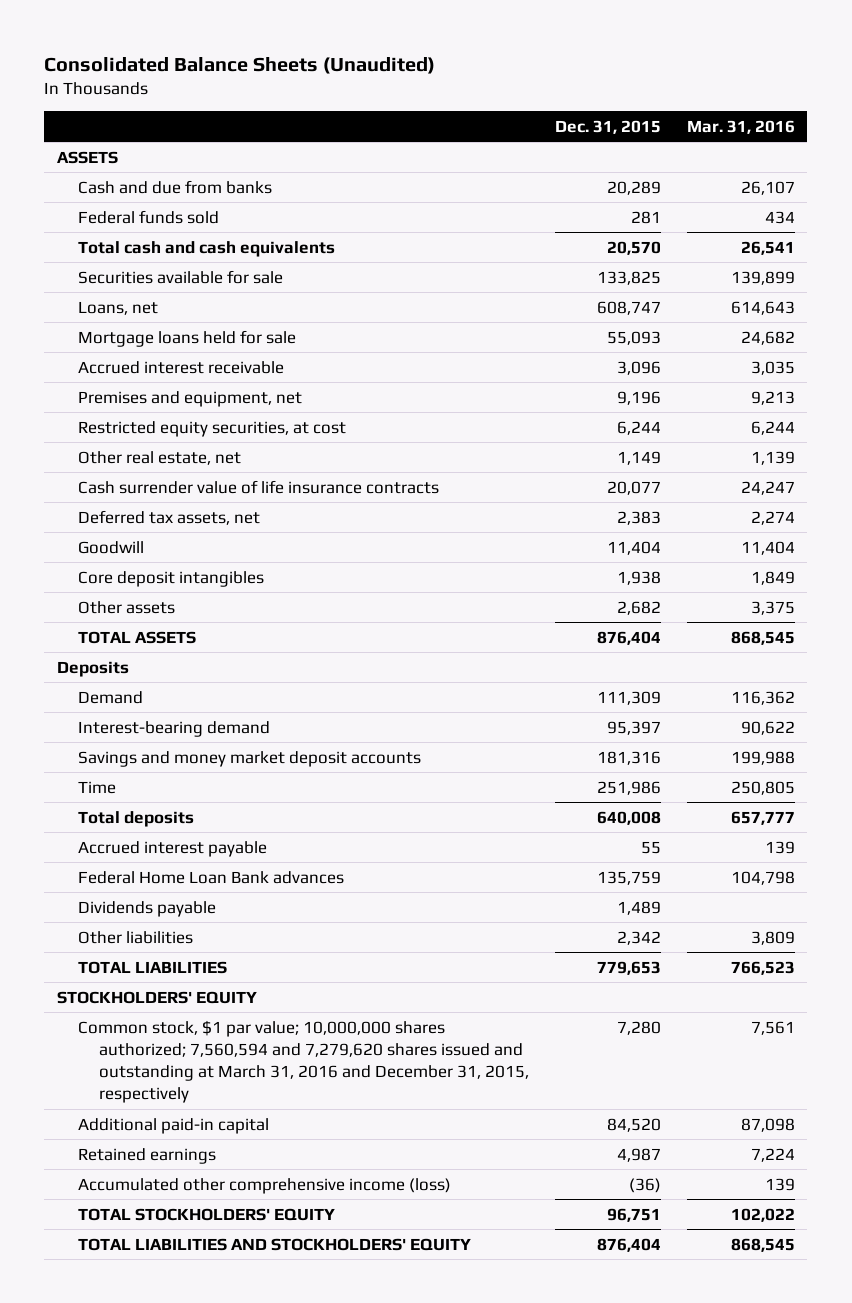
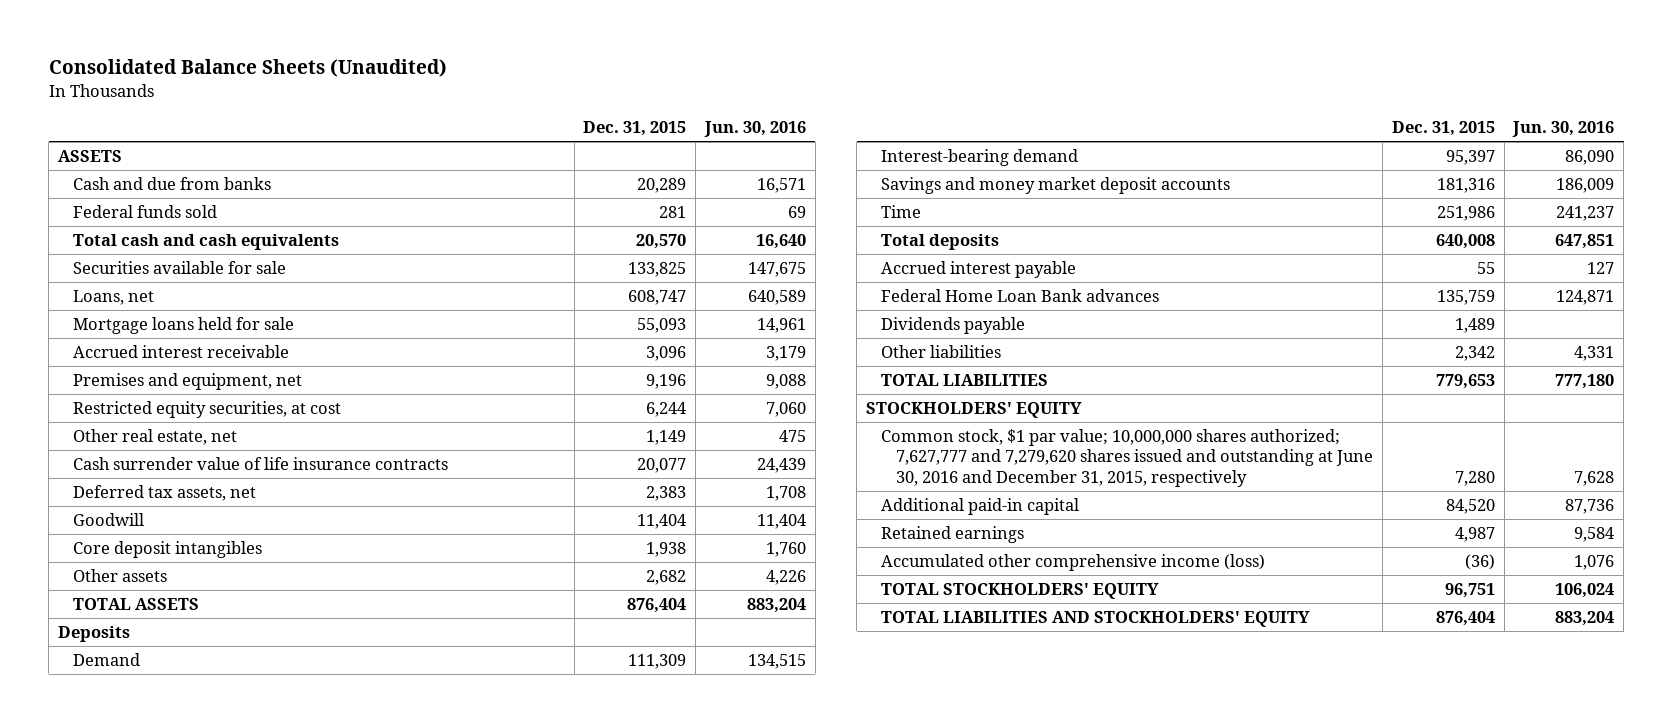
- | Dec. 31, 2015 | Mar. 31, 2016
+ | Dec. 31, 2015 | Jun. 30, 2016
- Common stock, $1 par value; 10,000,000 shares authorized; 7,560,594 and 7,279,620 shares issued and outstanding at March 31, 2016 and December 31, 2015, respectively | 7,280 | 7,561
+ Common stock, $1 par value; 10,000,000 shares authorized; 7,627,777 and 7,279,620 shares issued and outstanding at June 30, 2016 and December 31, 2015, respectively | 7,280 | 7,628

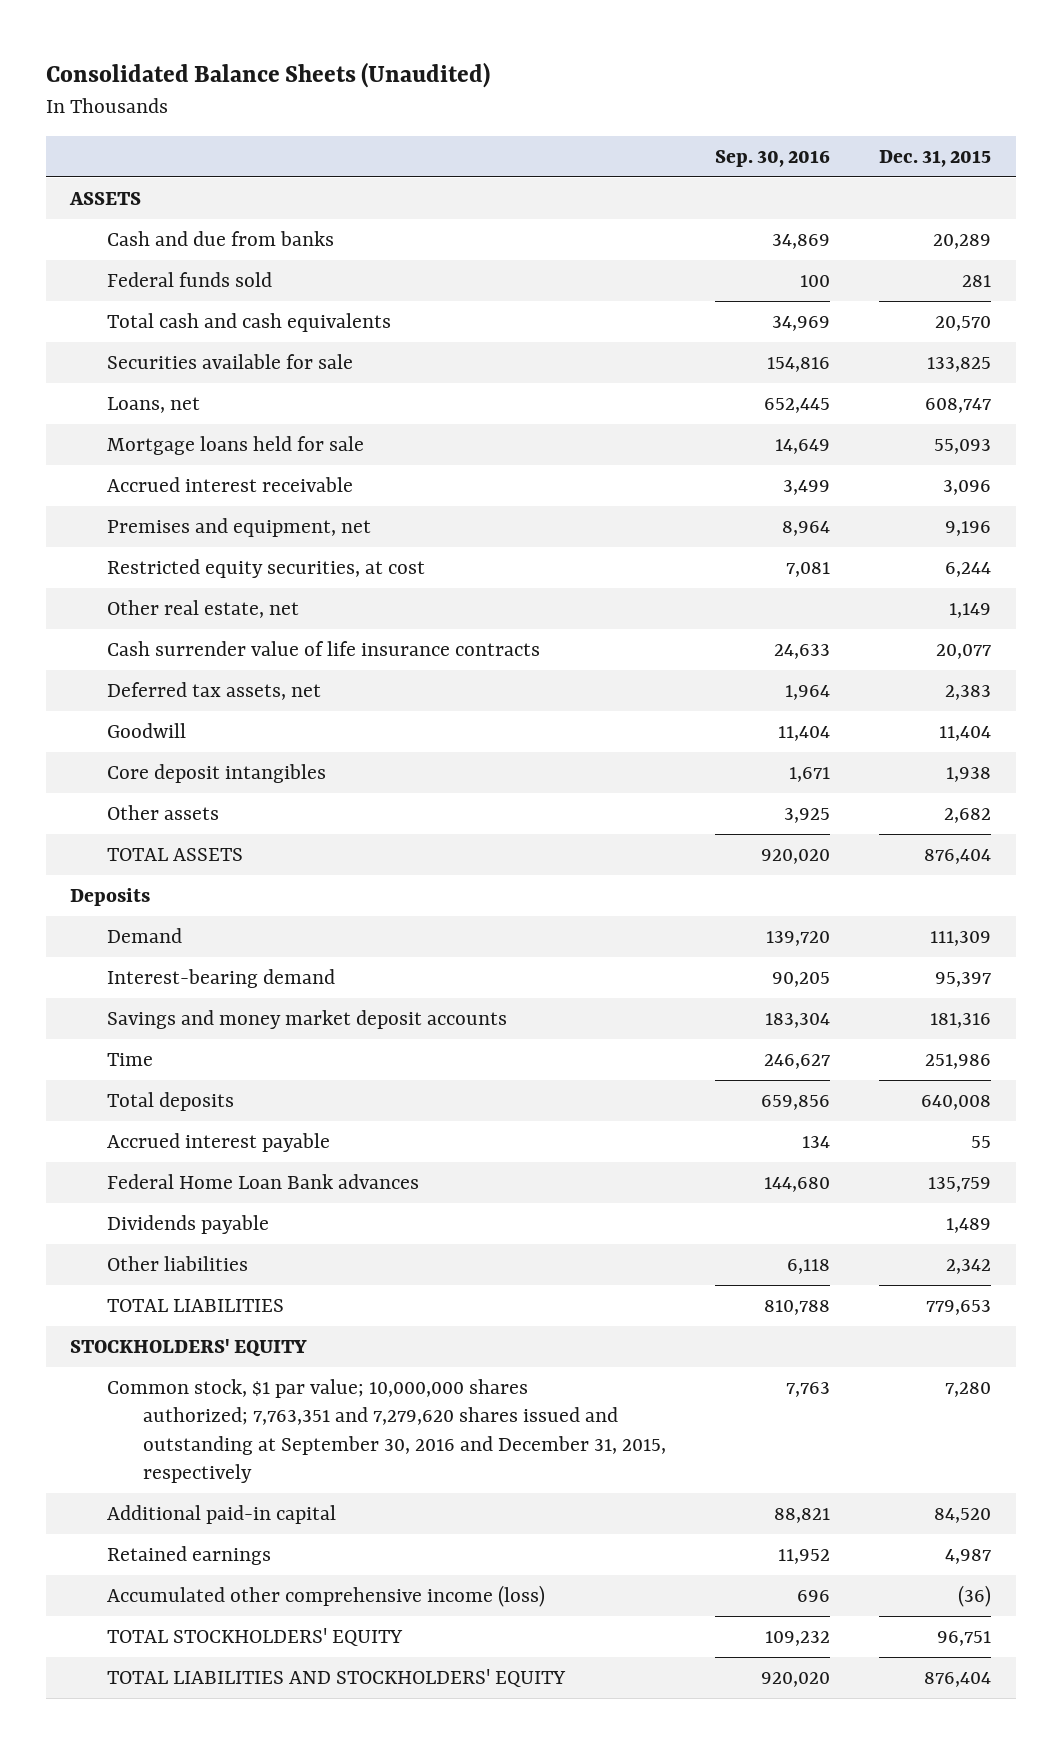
- | Dec. 31, 2015 | Jun. 30, 2016
+ | Sep. 30, 2016 | Dec. 31, 2015
- Common stock, $1 par value; 10,000,000 shares authorized; 7,627,777 and 7,279,620 shares issued and outstanding at June 30, 2016 and December 31, 2015, respectively | 7,280 | 7,628
+ Common stock, $1 par value; 10,000,000 shares authorized; 7,763,351 and 7,279,620 shares issued and outstanding at September 30, 2016 and December 31, 2015, respectively | 7,763 | 7,280

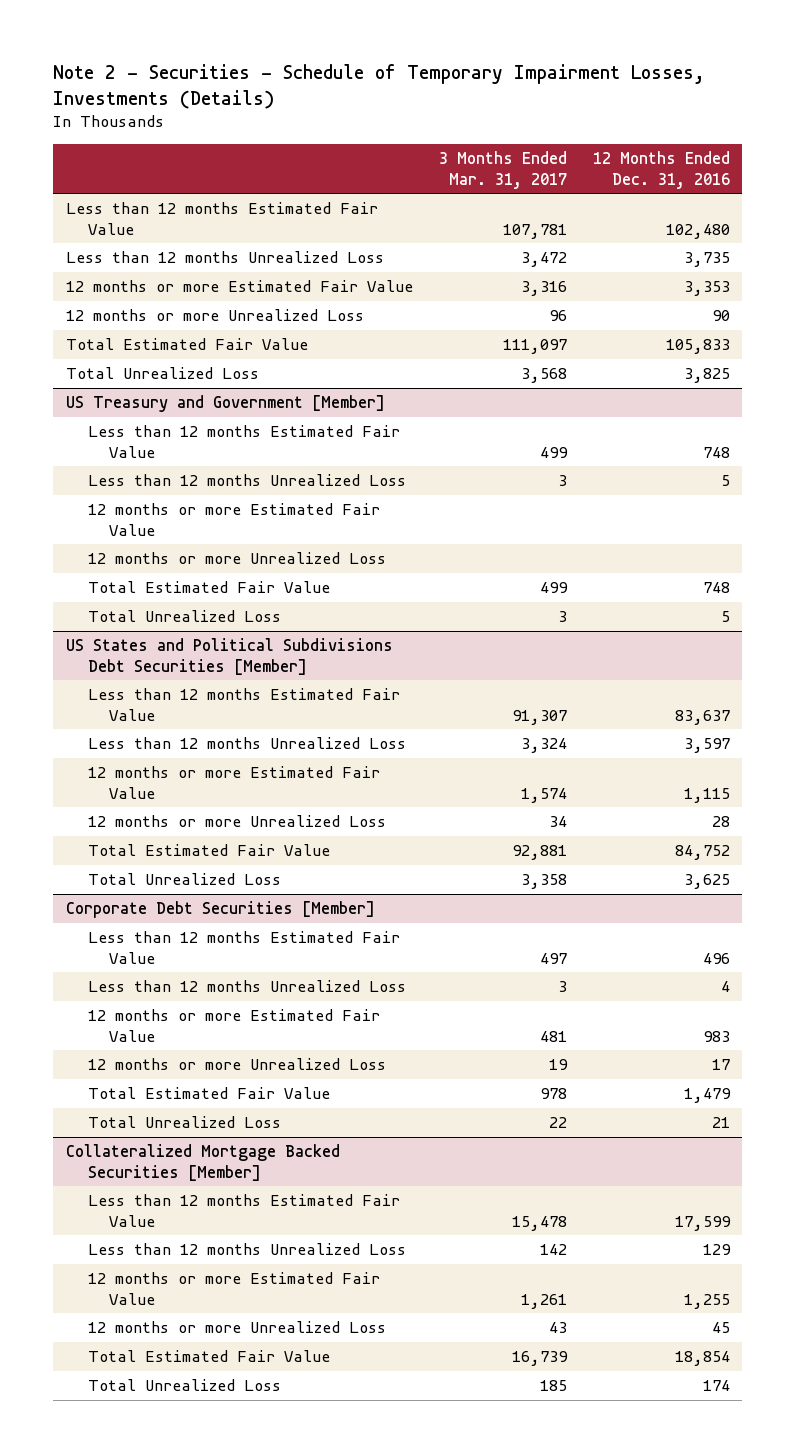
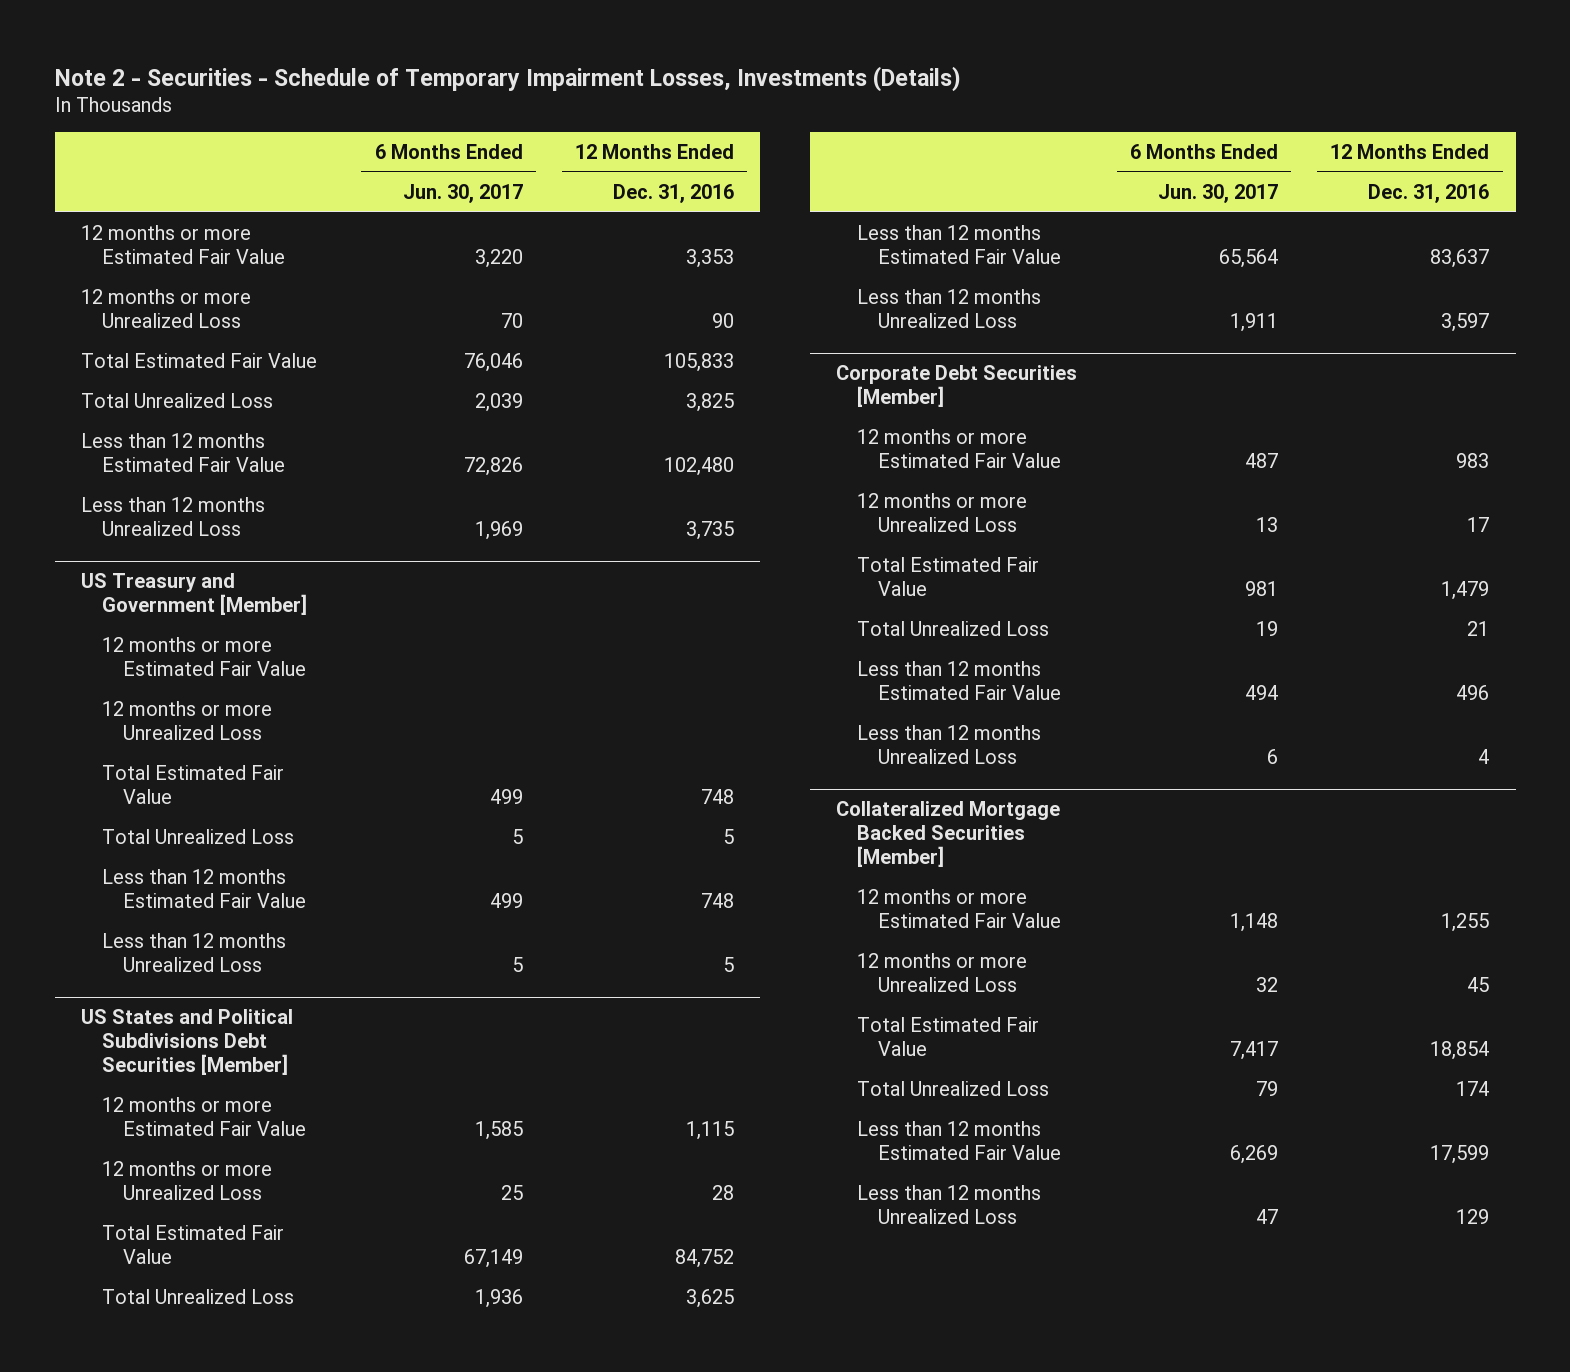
- | 3 Months Ended Mar. 31, 2017 | 12 Months Ended Dec. 31, 2016
+ | 6 Months Ended Jun. 30, 2017 | 12 Months Ended Dec. 31, 2016
moved down: Less than 12 months Estimated Fair Value | 72,826 | 102,480
moved down: Less than 12 months Unrealized Loss | 1,969 | 3,735
@ US Treasury and Government [Member]
moved down: Less than 12 months Estimated Fair Value | 499 | 748
moved down: Less than 12 months Unrealized Loss | 5 | 5
@ US States and Political Subdivisions Debt Securities [Member]
moved down: Less than 12 months Estimated Fair Value | 65,564 | 83,637
moved down: Less than 12 months Unrealized Loss | 1,911 | 3,597
@ Corporate Debt Securities [Member]
moved down: Less than 12 months Estimated Fair Value | 494 | 496
moved down: Less than 12 months Unrealized Loss | 6 | 4
@ Collateralized Mortgage Backed Securities [Member]
moved down: Less than 12 months Estimated Fair Value | 6,269 | 17,599
moved down: Less than 12 months Unrealized Loss | 47 | 129

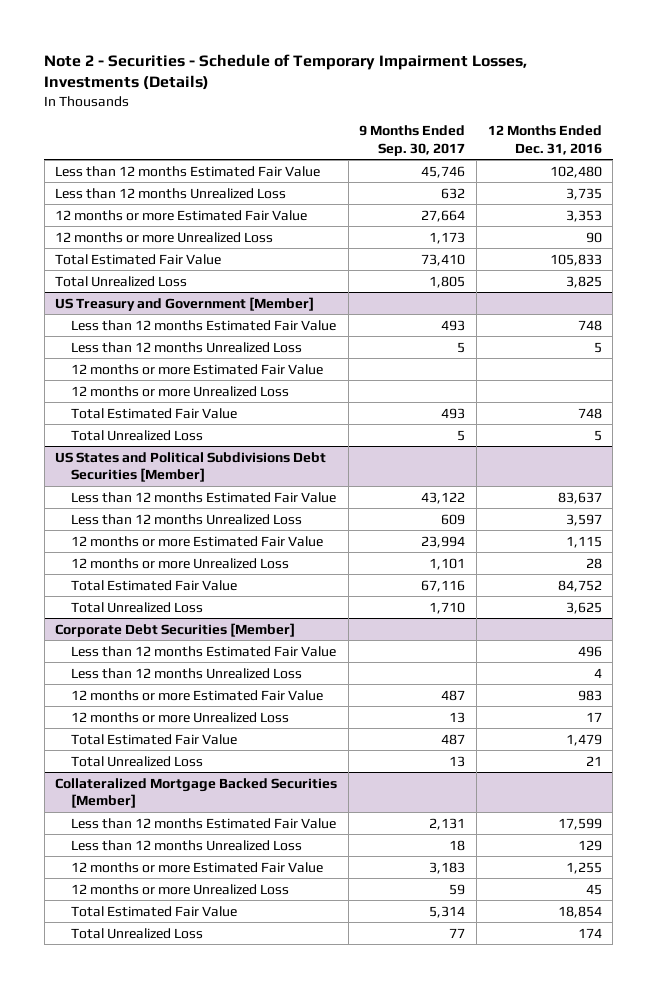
- | 6 Months Ended Jun. 30, 2017 | 12 Months Ended Dec. 31, 2016
+ | 9 Months Ended Sep. 30, 2017 | 12 Months Ended Dec. 31, 2016
moved up: Less than 12 months Estimated Fair Value | 45,746 | 102,480
moved up: Less than 12 months Unrealized Loss | 632 | 3,735
@ US Treasury and Government [Member]
moved up: Less than 12 months Estimated Fair Value | 493 | 748
moved up: Less than 12 months Unrealized Loss | 5 | 5
@ US States and Political Subdivisions Debt Securities [Member]
moved up: Less than 12 months Estimated Fair Value | 43,122 | 83,637
moved up: Less than 12 months Unrealized Loss | 609 | 3,597
@ Corporate Debt Securities [Member]
moved up: Less than 12 months Estimated Fair Value | | 496
moved up: Less than 12 months Unrealized Loss | | 4
@ Collateralized Mortgage Backed Securities [Member]
moved up: Less than 12 months Estimated Fair Value | 2,131 | 17,599
moved up: Less than 12 months Unrealized Loss | 18 | 129

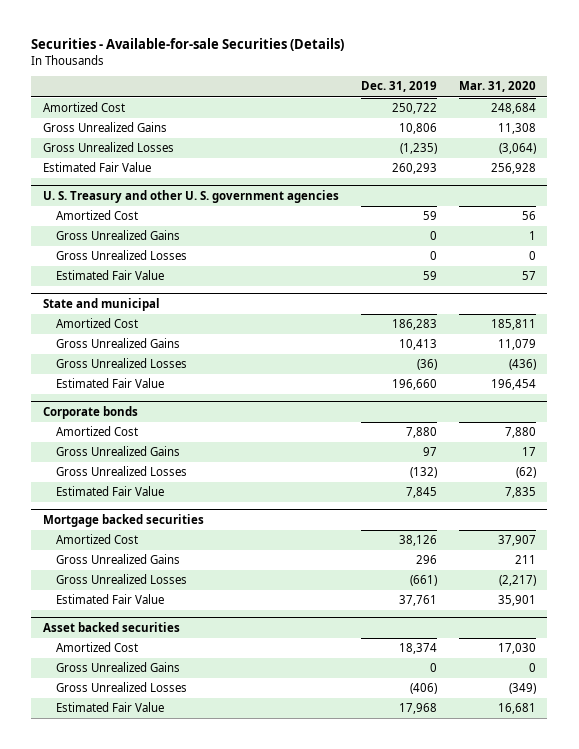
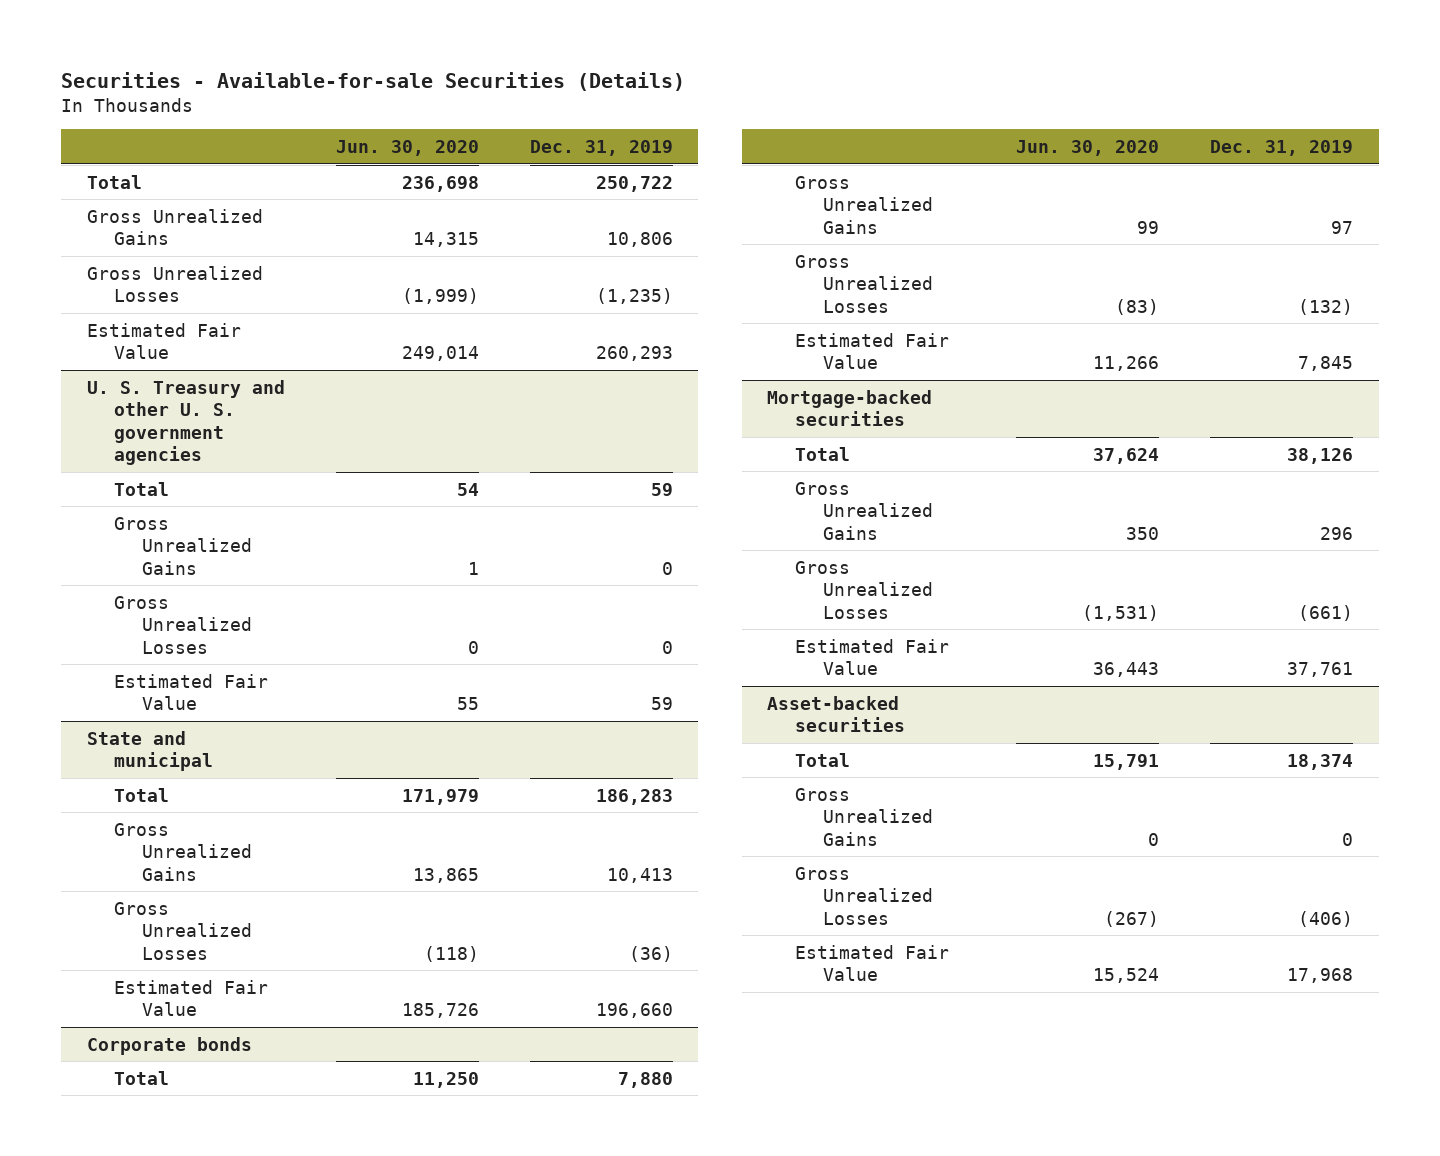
- | Dec. 31, 2019 | Mar. 31, 2020
+ | Jun. 30, 2020 | Dec. 31, 2019
- Amortized Cost | 250,722 | 248,684
+ Total | 236,698 | 250,722
@ U. S. Treasury and other U. S. government agencies
- Amortized Cost | 59 | 56
+ Total | 54 | 59
@ State and municipal
- Amortized Cost | 186,283 | 185,811
+ Total | 171,979 | 186,283
@ Corporate bonds
- Amortized Cost | 7,880 | 7,880
+ Total | 11,250 | 7,880
- Mortgage backed securities
- Amortized Cost | 38,126 | 37,907
+ Mortgage-backed securities
+ Total | 37,624 | 38,126
- Asset backed securities
- Amortized Cost | 18,374 | 17,030
+ Asset-backed securities
+ Total | 15,791 | 18,374

